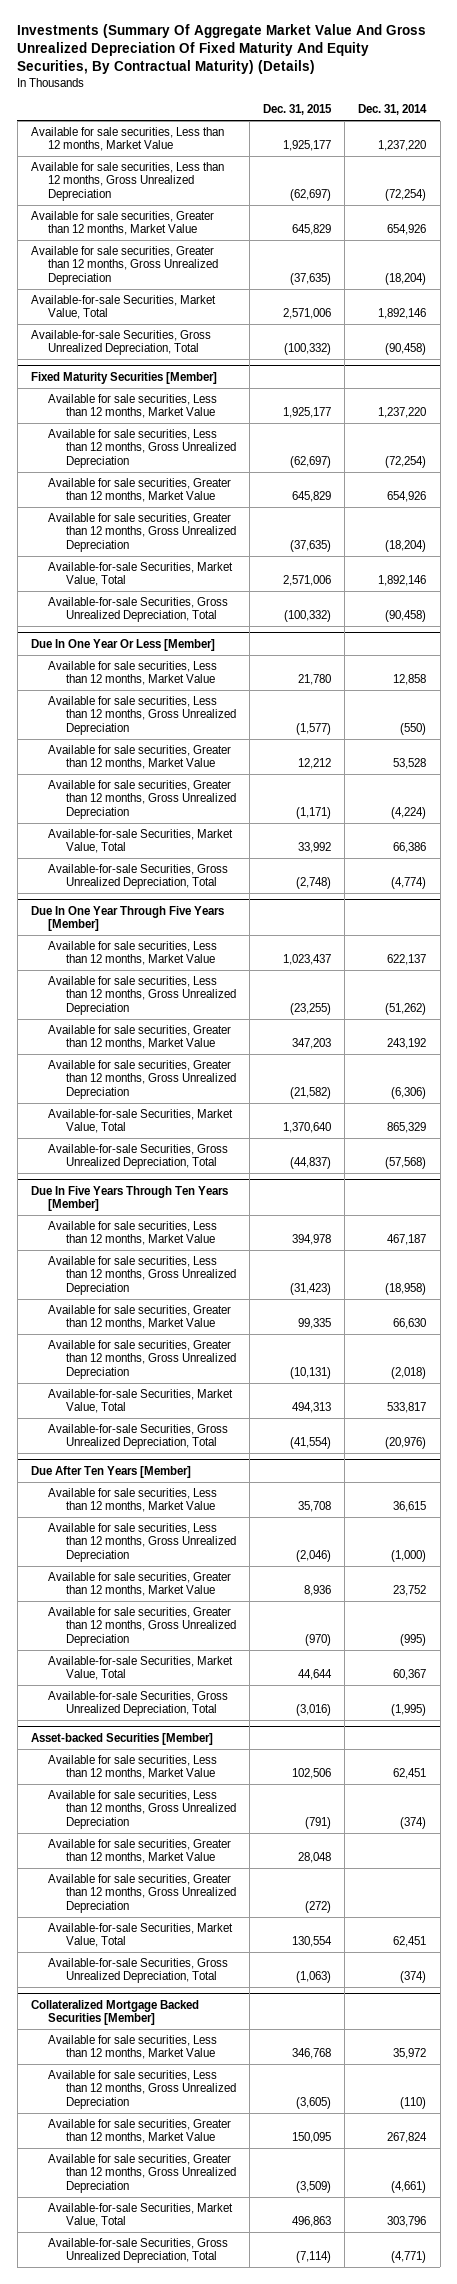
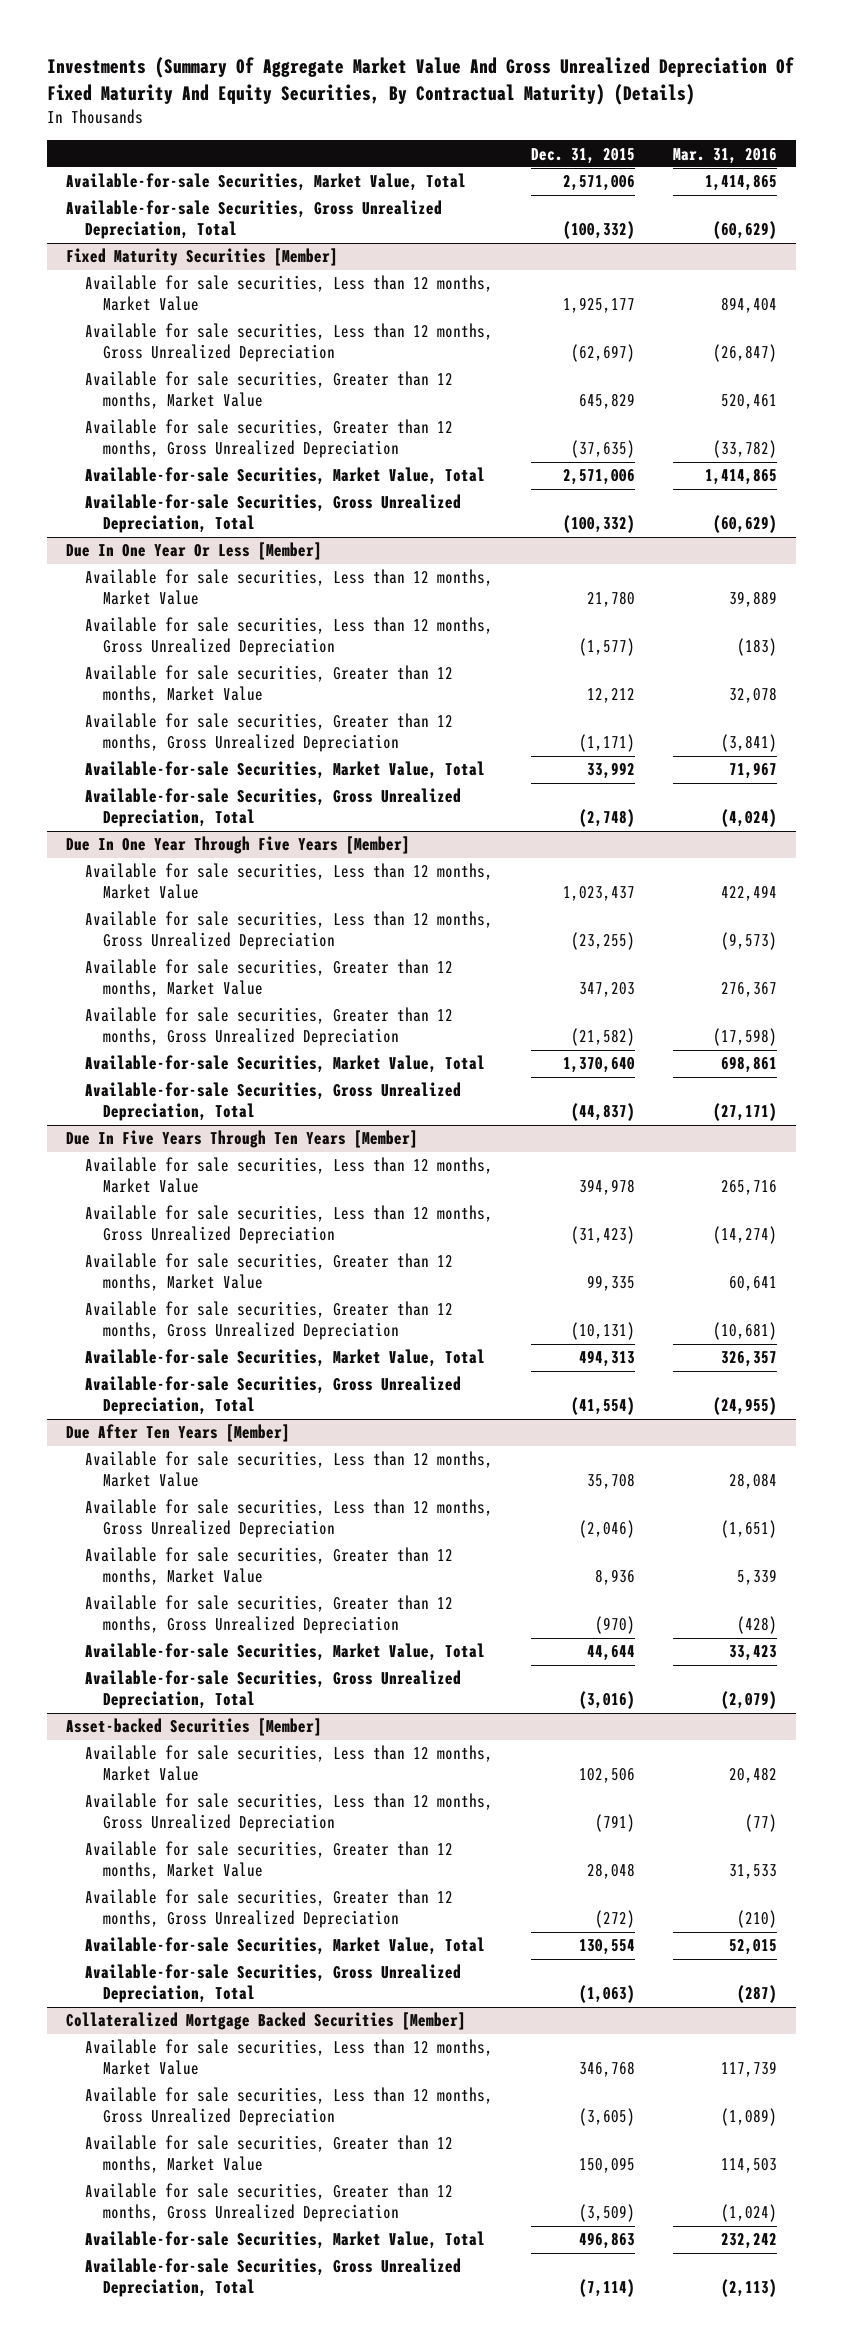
- | Dec. 31, 2015 | Dec. 31, 2014
+ | Dec. 31, 2015 | Mar. 31, 2016
- Available for sale securities, Less than 12 months, Market Value | 1,925,177 | 1,237,220
- Available for sale securities, Less than 12 months, Gross Unrealized Depreciation | (62,697) | (72,254)
- Available for sale securities, Greater than 12 months, Market Value | 645,829 | 654,926
- Available for sale securities, Greater than 12 months, Gross Unrealized Depreciation | (37,635) | (18,204)

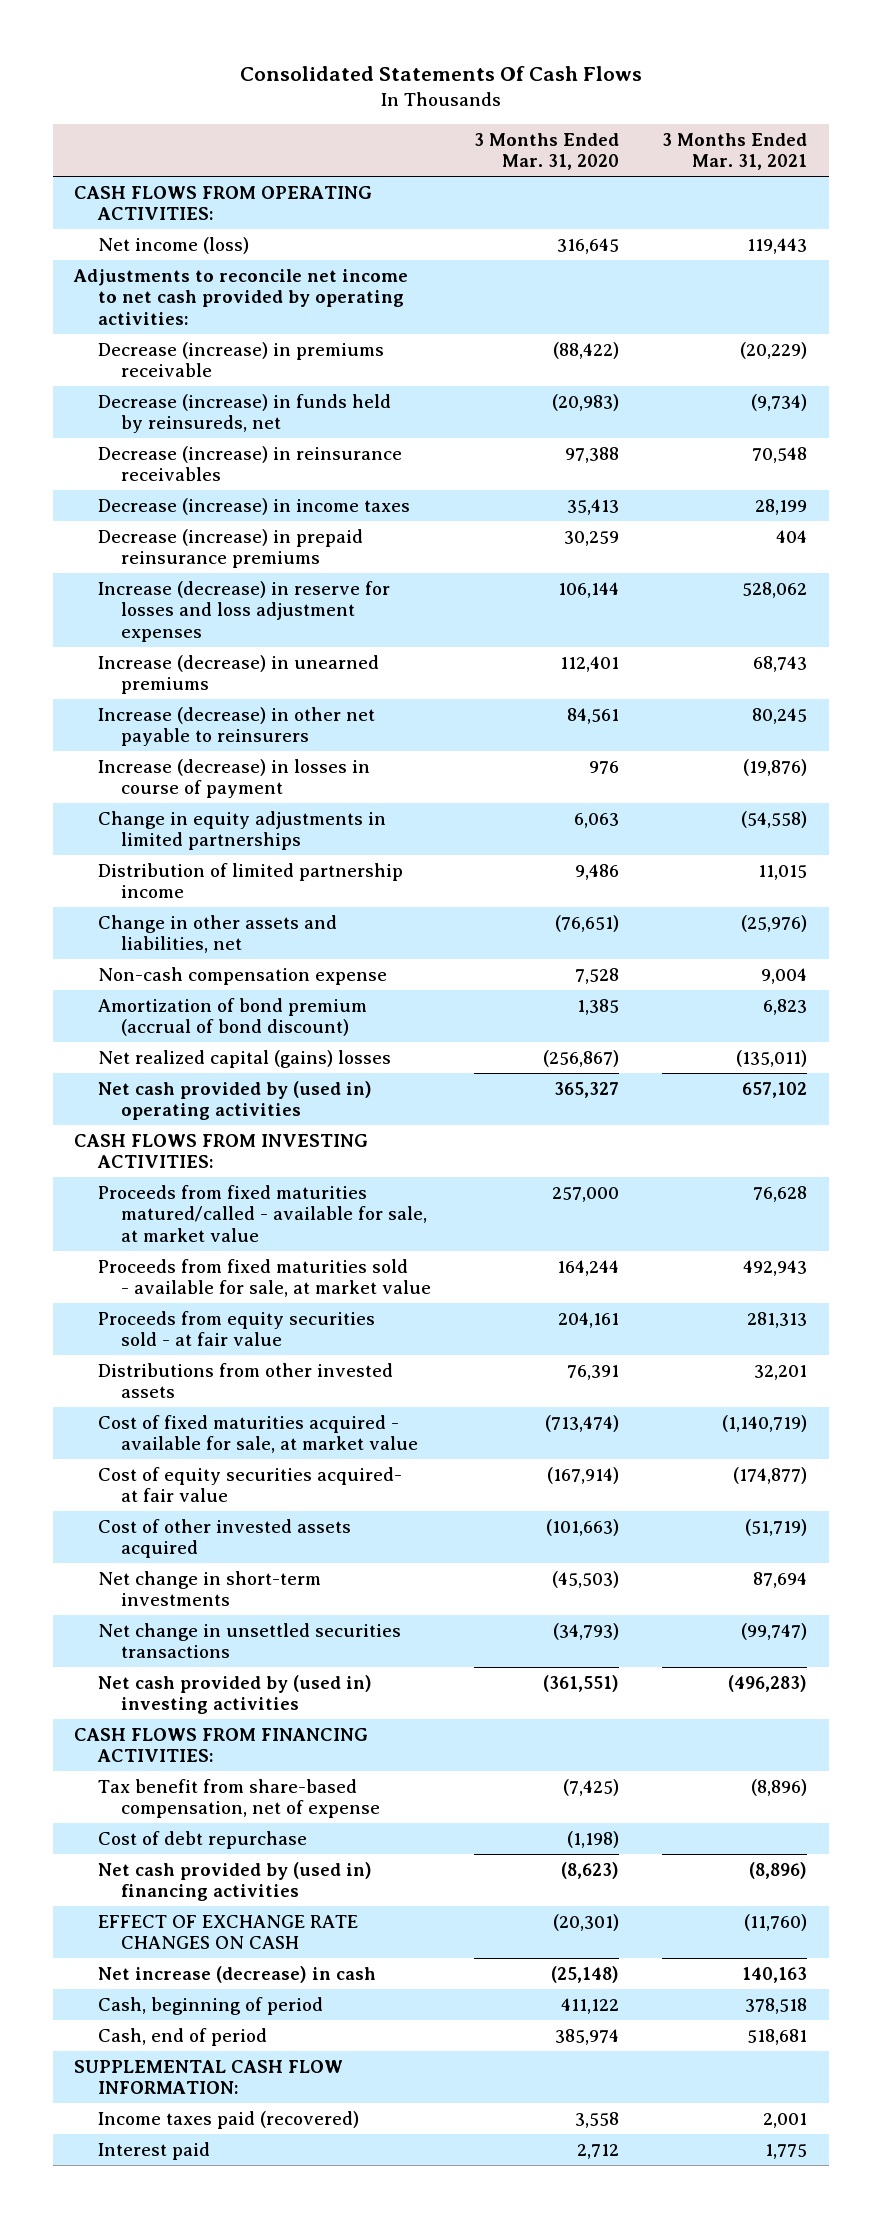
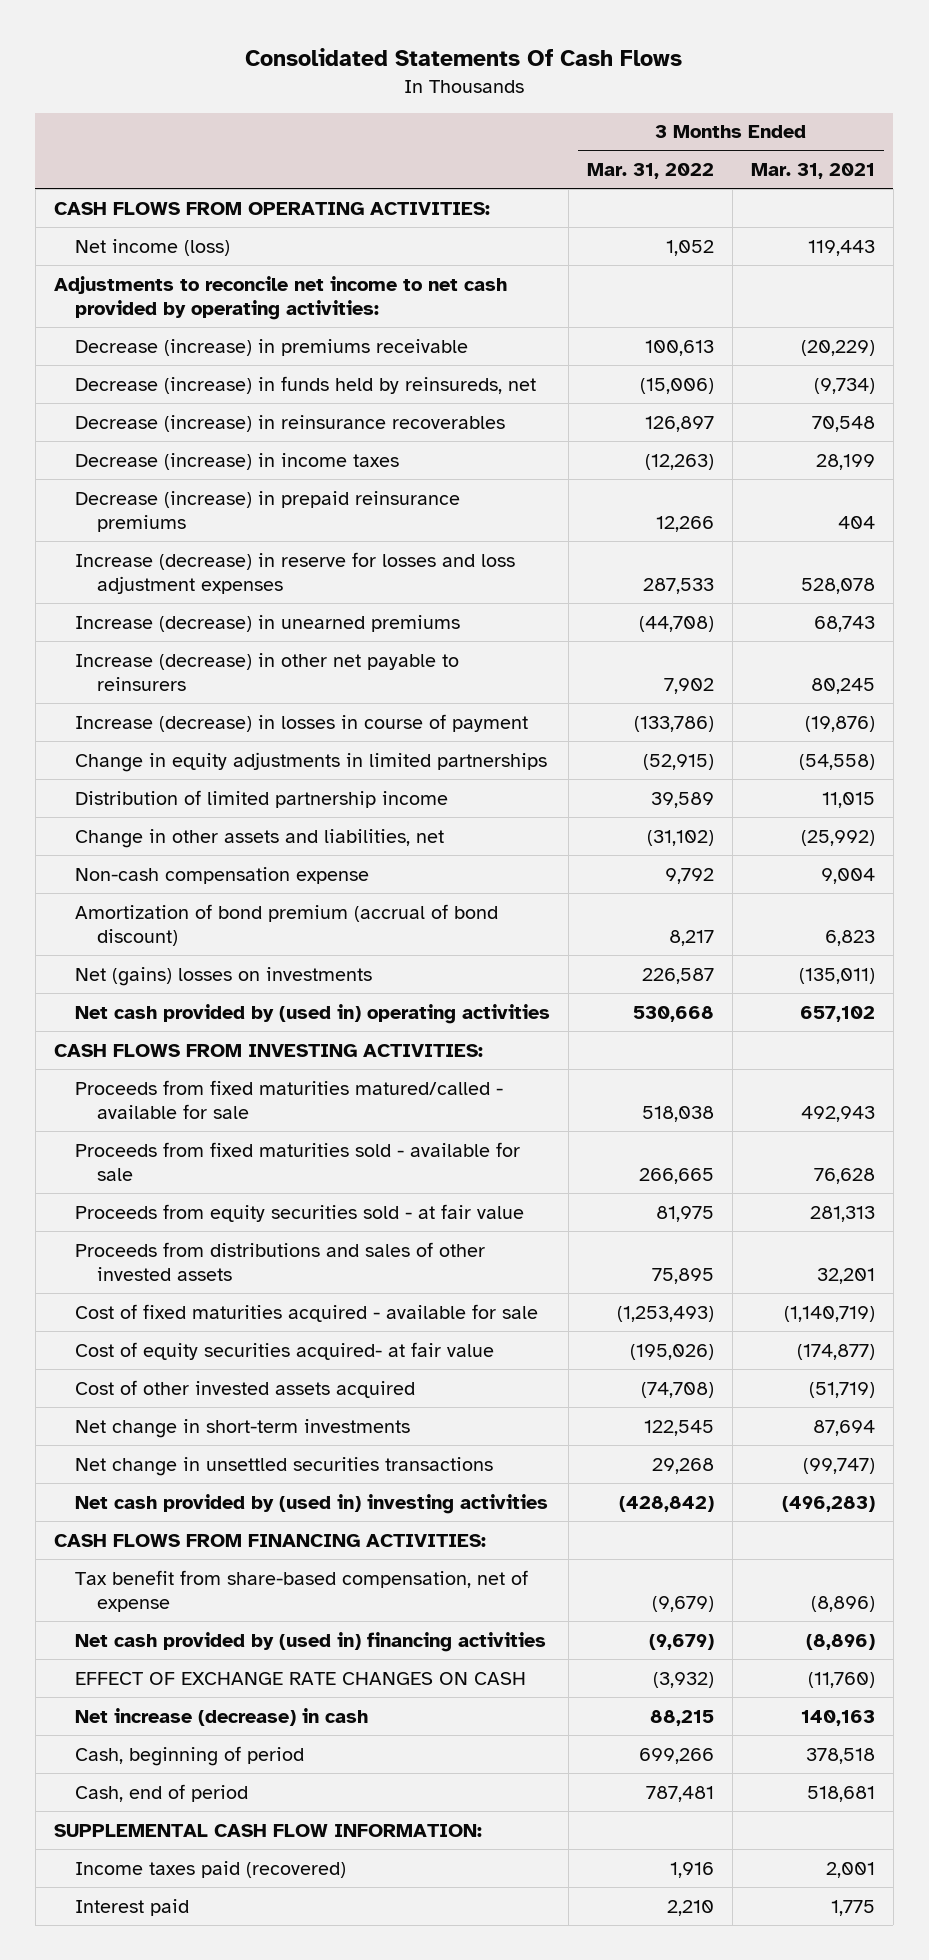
- | 3 Months Ended Mar. 31, 2020 | 3 Months Ended Mar. 31, 2021
+ | 3 Months Ended Mar. 31, 2022 | 3 Months Ended Mar. 31, 2021
- Decrease (increase) in reinsurance receivables | 97,388 | 70,548
+ Decrease (increase) in reinsurance recoverables | 126,897 | 70,548
- Increase (decrease) in reserve for losses and loss adjustment expenses | 106,144 | 528,062
+ Increase (decrease) in reserve for losses and loss adjustment expenses | 287,533 | 528,078
- Change in other assets and liabilities, net | (76,651) | (25,976)
+ Change in other assets and liabilities, net | (31,102) | (25,992)
- Net realized capital (gains) losses | (256,867) | (135,011)
+ Net (gains) losses on investments | 226,587 | (135,011)
- Proceeds from fixed maturities matured/called - available for sale, at market value | 257,000 | 76,628
- Proceeds from fixed maturities sold - available for sale, at market value | 164,244 | 492,943
+ Proceeds from fixed maturities matured/called - available for sale | 518,038 | 492,943
+ Proceeds from fixed maturities sold - available for sale | 266,665 | 76,628
- Distributions from other invested assets | 76,391 | 32,201
- Cost of fixed maturities acquired - available for sale, at market value | (713,474) | (1,140,719)
+ Proceeds from distributions and sales of other invested assets | 75,895 | 32,201
+ Cost of fixed maturities acquired - available for sale | (1,253,493) | (1,140,719)
- Cost of debt repurchase | (1,198) |

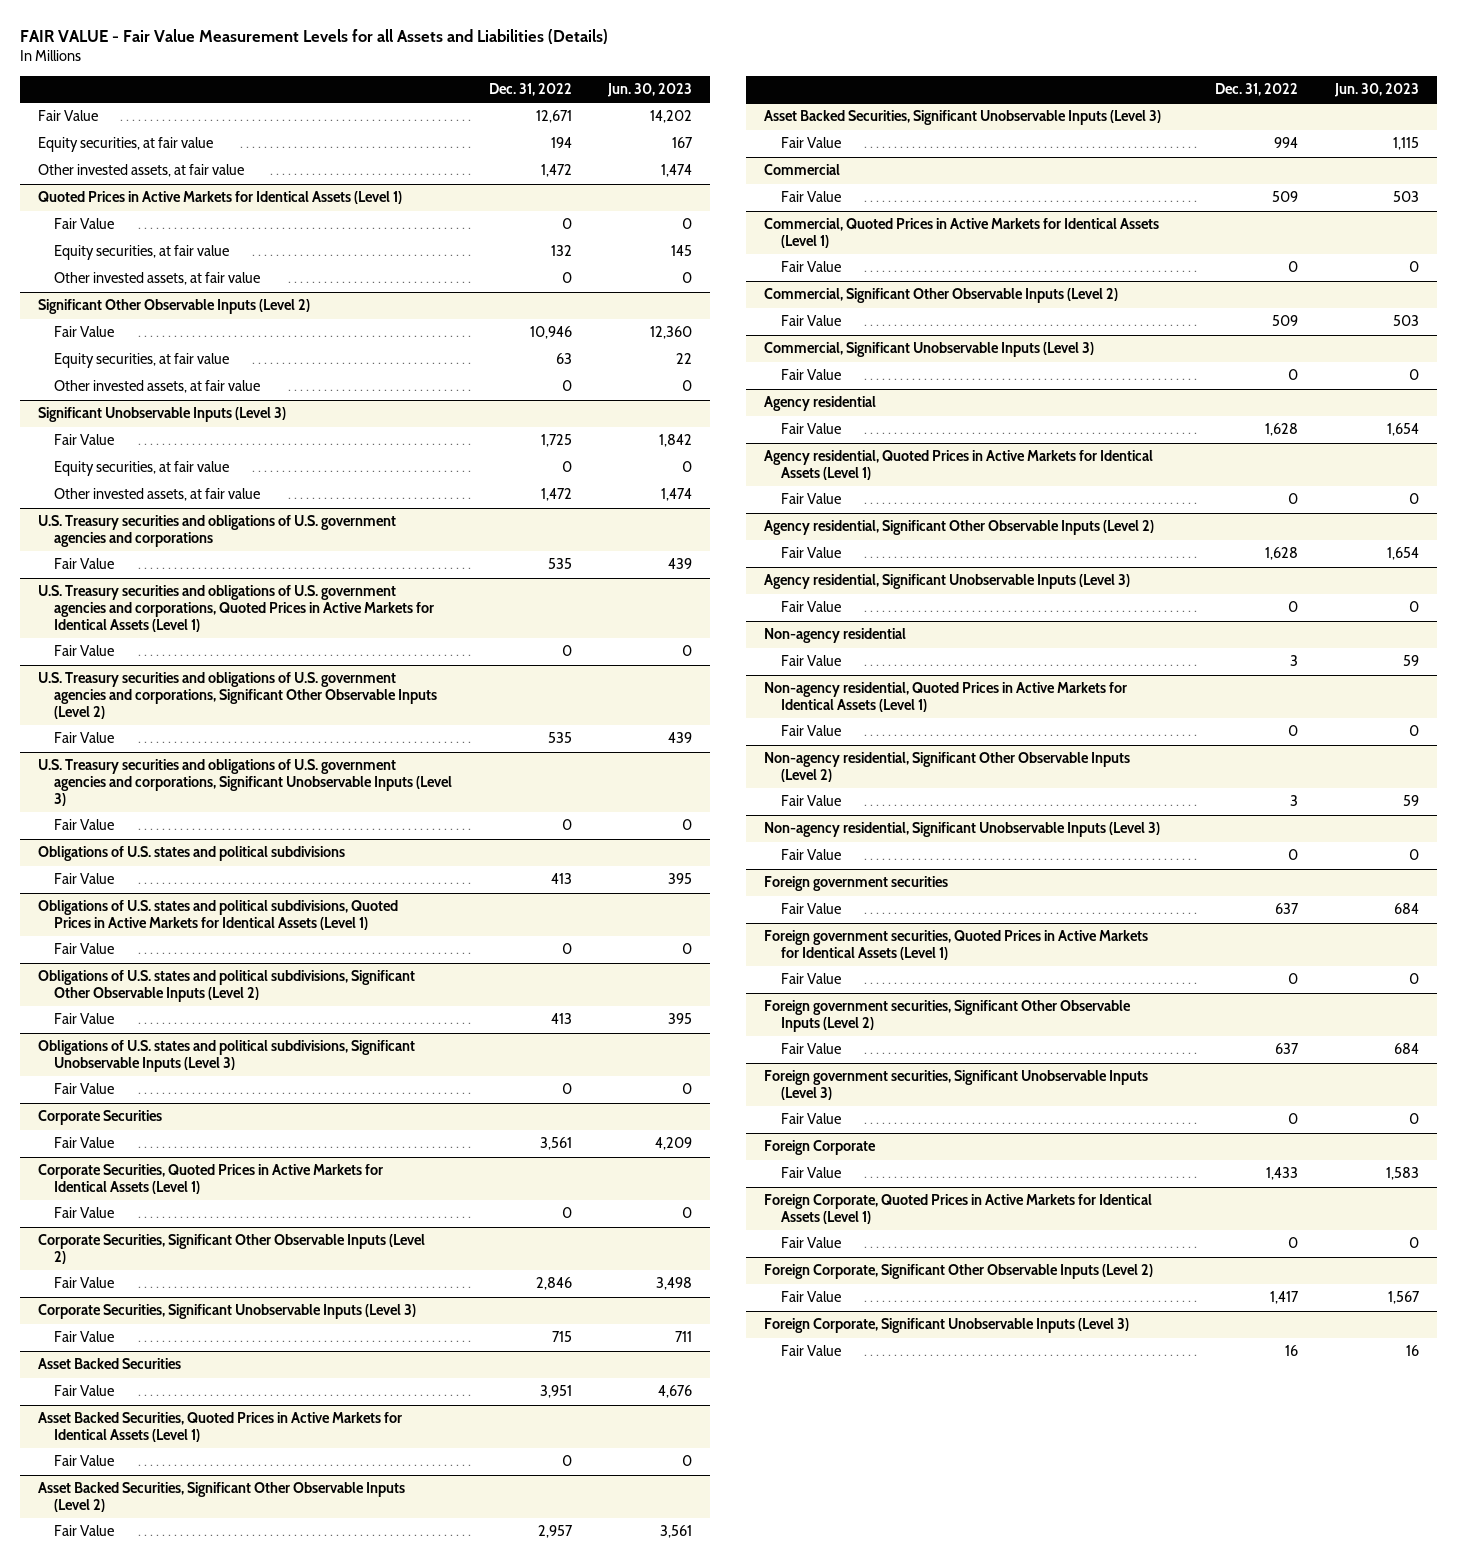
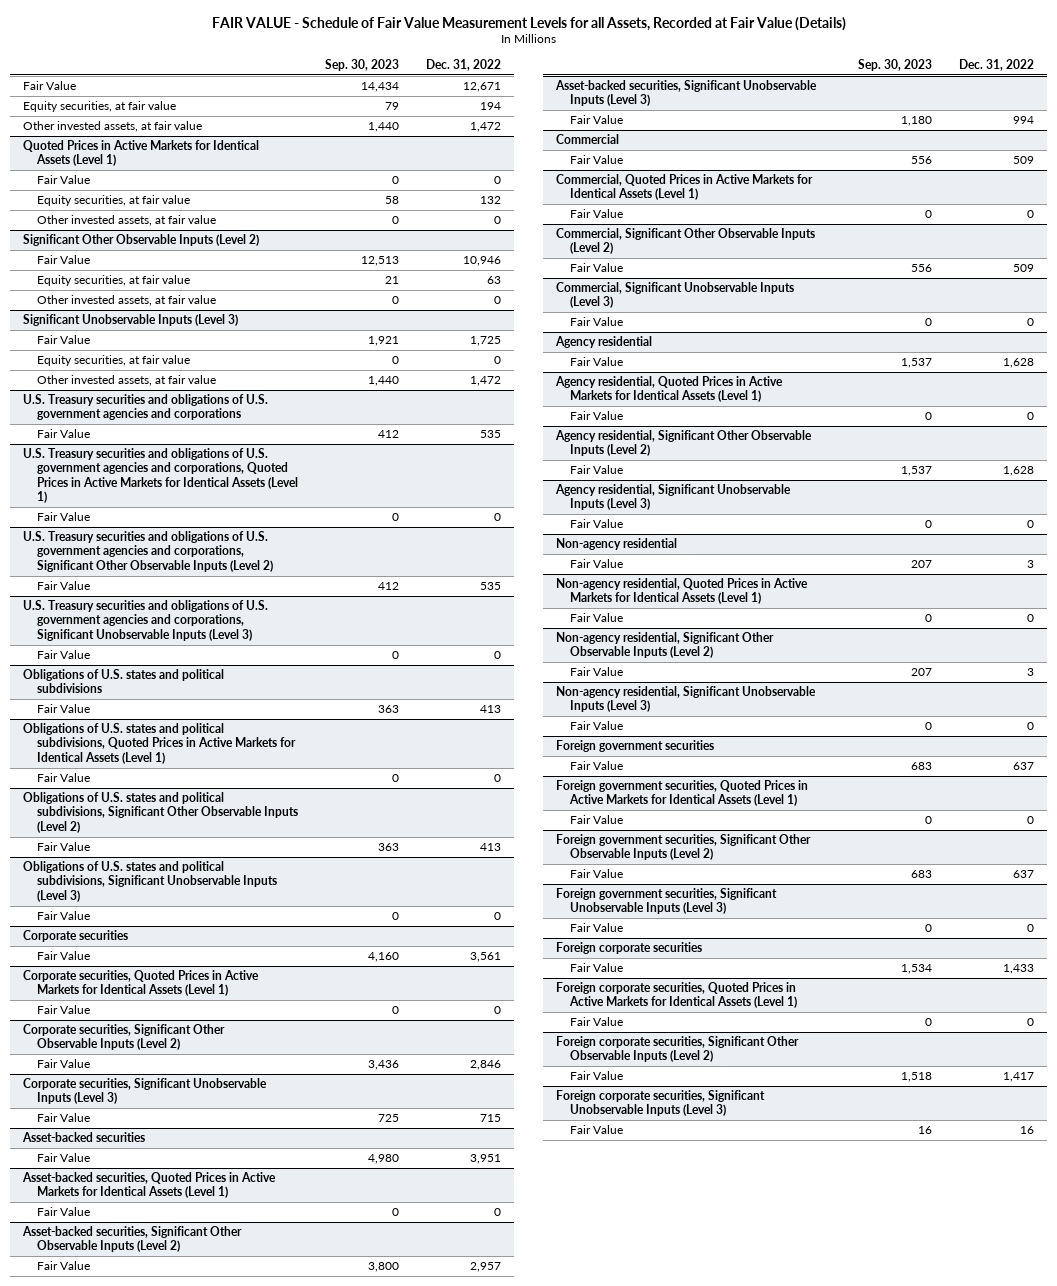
- FAIR VALUE - Fair Value Measurement Levels for all Assets and Liabilities (Details)
+ FAIR VALUE - Schedule of Fair Value Measurement Levels for all Assets, Recorded at Fair Value (Details)
- | Dec. 31, 2022 | Jun. 30, 2023
+ | Sep. 30, 2023 | Dec. 31, 2022
- Corporate Securities
+ Corporate securities
- Corporate Securities, Quoted Prices in Active Markets for Identical Assets (Level 1)
+ Corporate securities, Quoted Prices in Active Markets for Identical Assets (Level 1)
- Corporate Securities, Significant Other Observable Inputs (Level 2)
+ Corporate securities, Significant Other Observable Inputs (Level 2)
- Corporate Securities, Significant Unobservable Inputs (Level 3)
+ Corporate securities, Significant Unobservable Inputs (Level 3)
- Asset Backed Securities
+ Asset-backed securities
- Asset Backed Securities, Quoted Prices in Active Markets for Identical Assets (Level 1)
+ Asset-backed securities, Quoted Prices in Active Markets for Identical Assets (Level 1)
- Asset Backed Securities, Significant Other Observable Inputs (Level 2)
+ Asset-backed securities, Significant Other Observable Inputs (Level 2)
- Asset Backed Securities, Significant Unobservable Inputs (Level 3)
+ Asset-backed securities, Significant Unobservable Inputs (Level 3)
- Foreign Corporate
+ Foreign corporate securities
- Foreign Corporate, Quoted Prices in Active Markets for Identical Assets (Level 1)
+ Foreign corporate securities, Quoted Prices in Active Markets for Identical Assets (Level 1)
- Foreign Corporate, Significant Other Observable Inputs (Level 2)
+ Foreign corporate securities, Significant Other Observable Inputs (Level 2)
- Foreign Corporate, Significant Unobservable Inputs (Level 3)
+ Foreign corporate securities, Significant Unobservable Inputs (Level 3)

